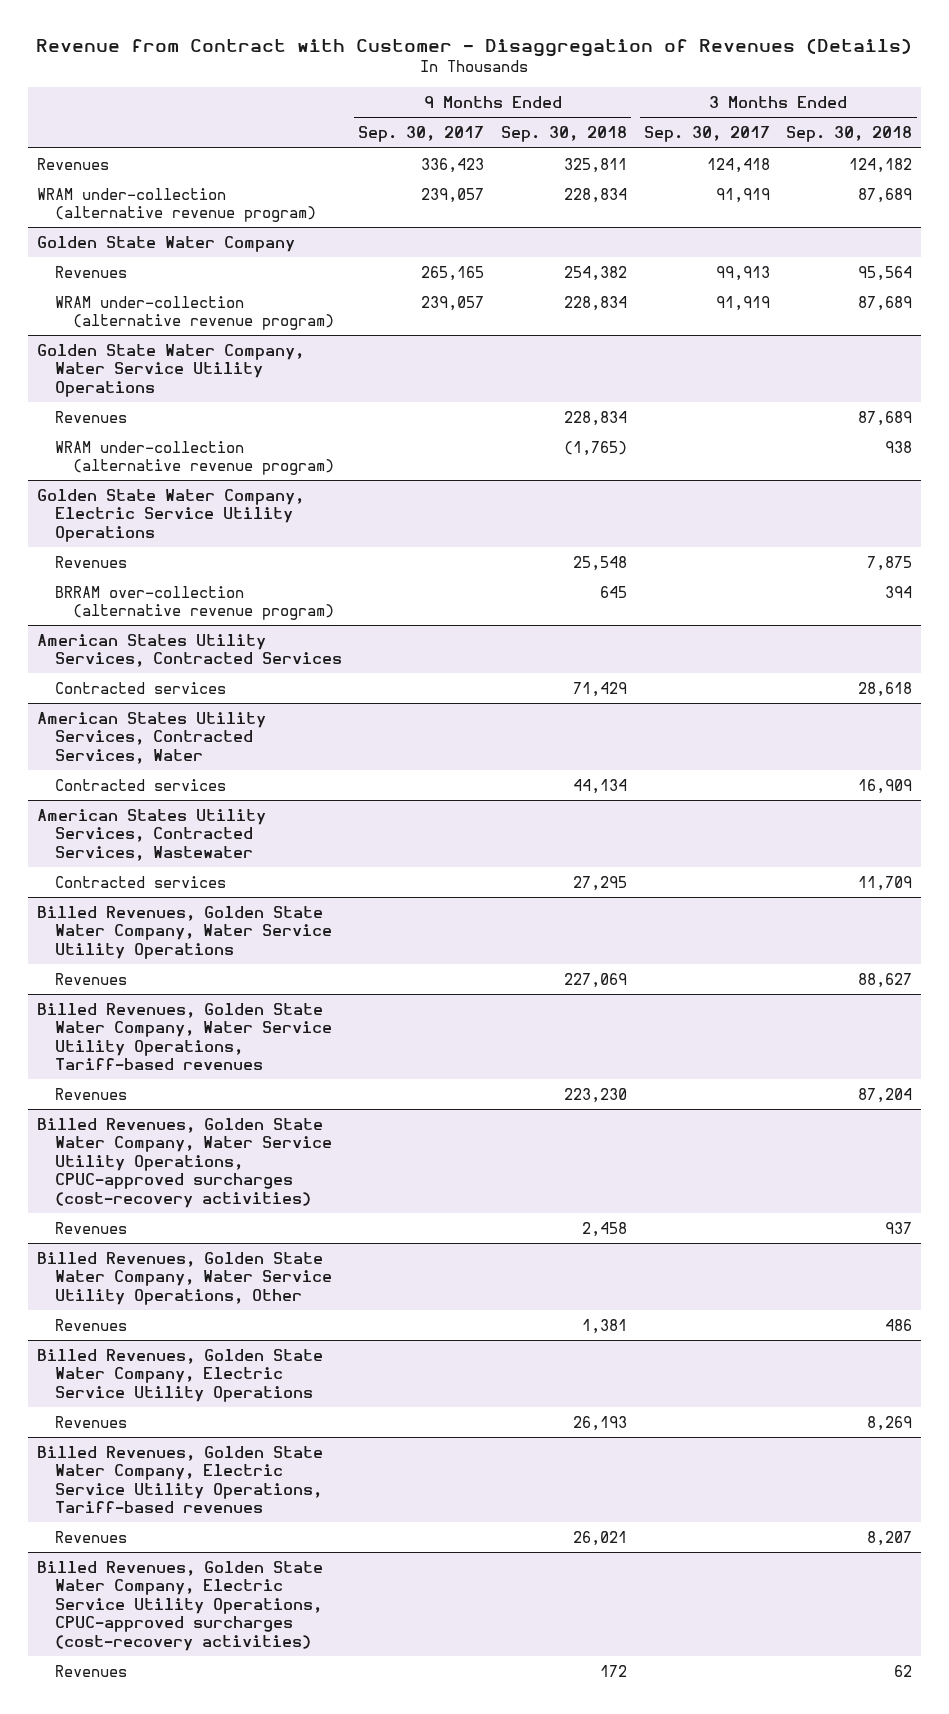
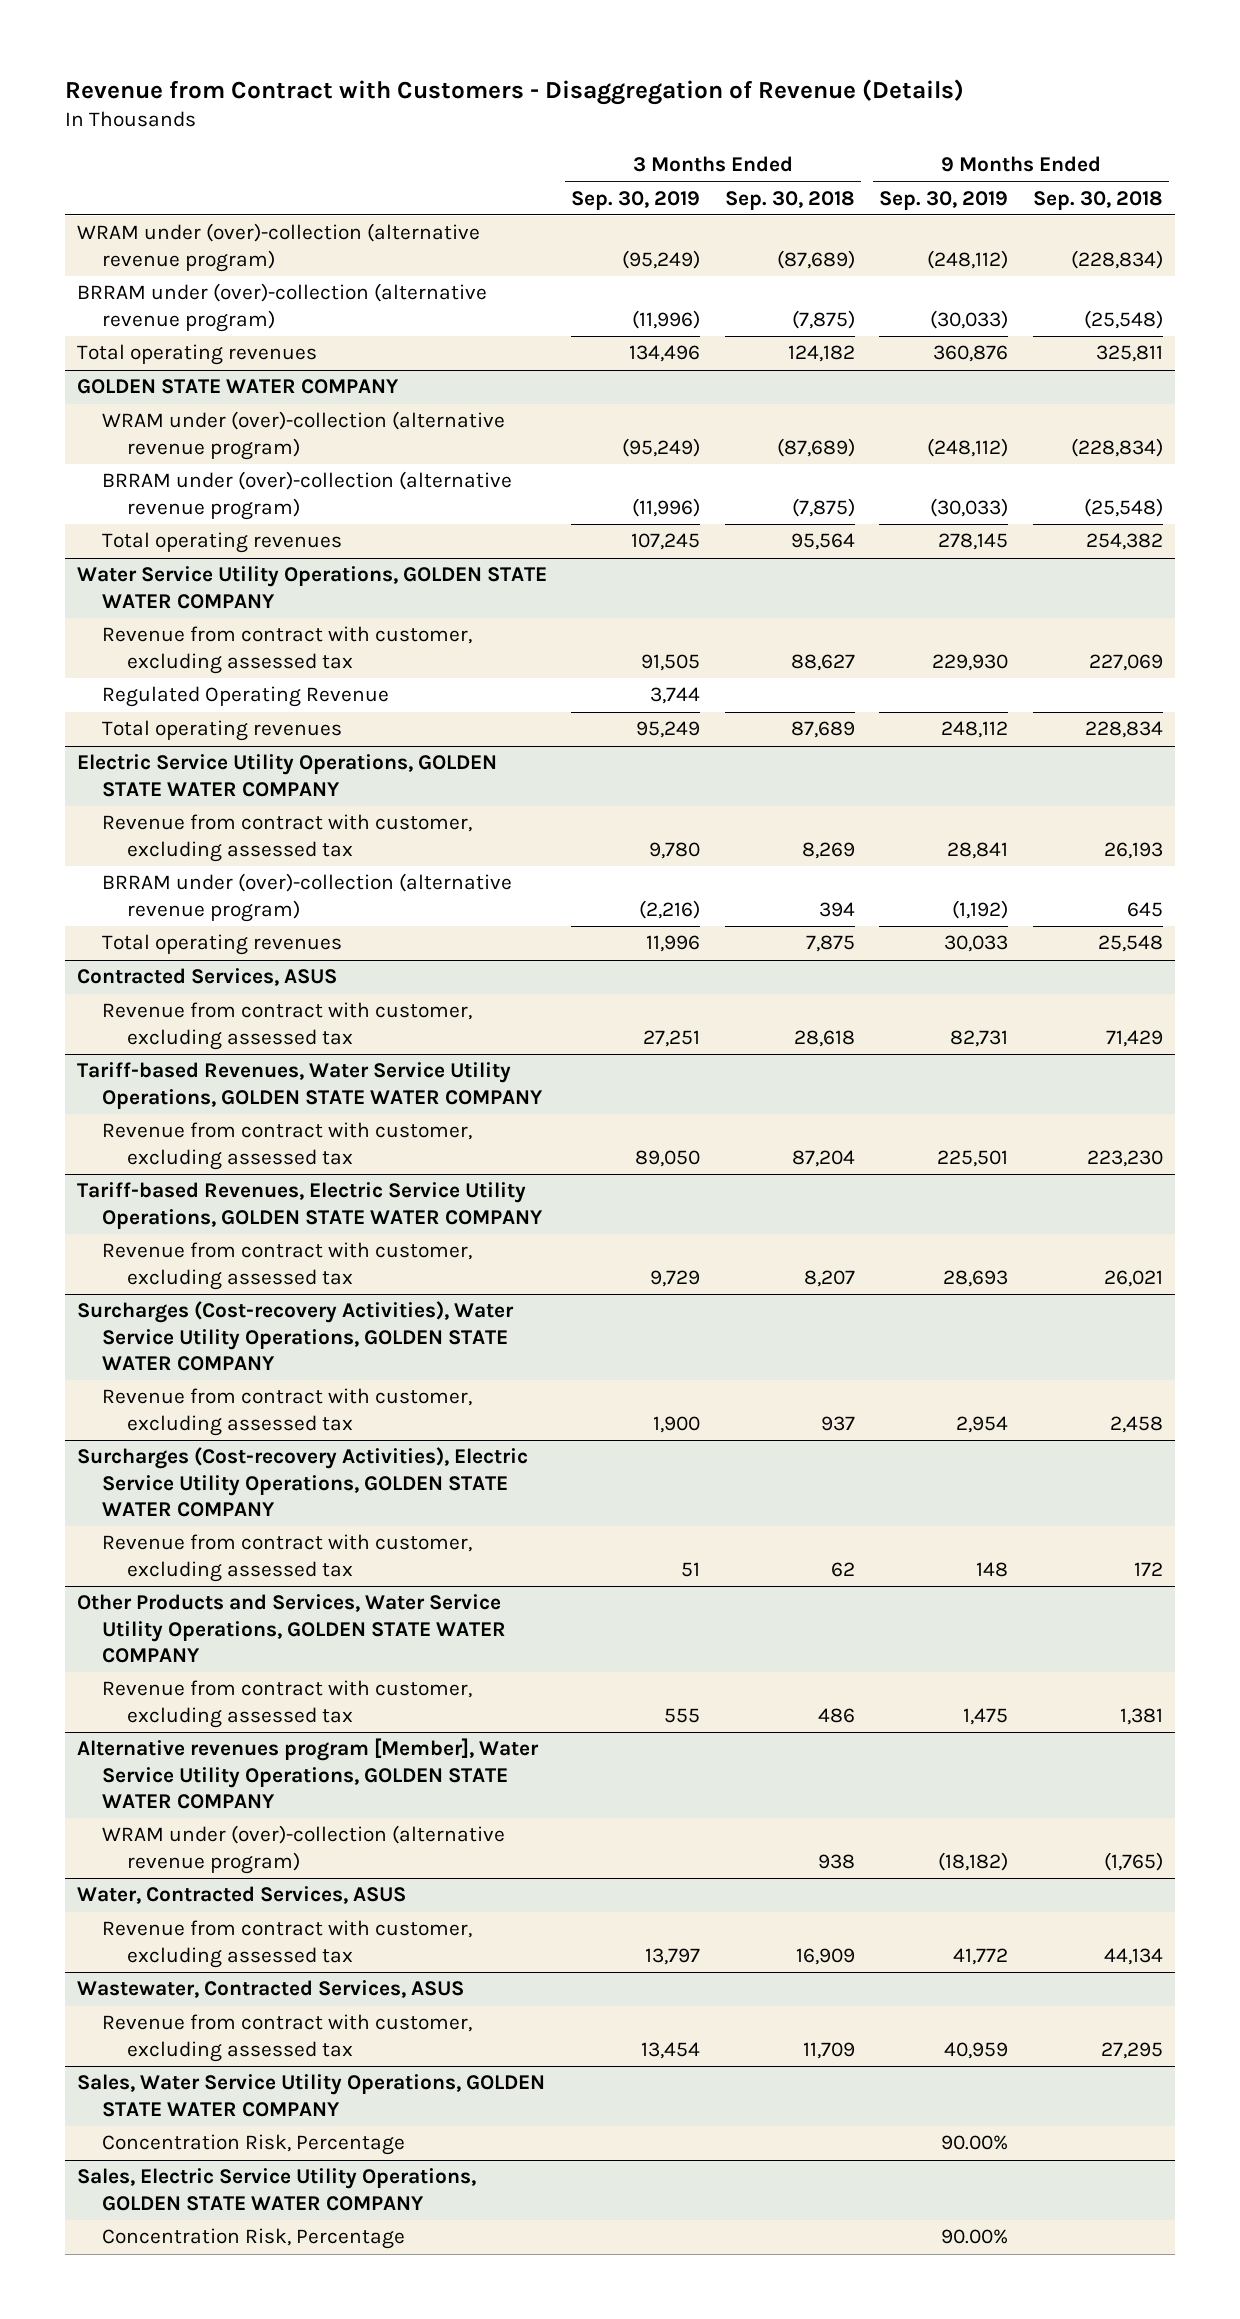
- Revenue from Contract with Customer - Disaggregation of Revenues (Details)
+ Revenue from Contract with Customers - Disaggregation of Revenue (Details)
- | 9 Months Ended Sep. 30, 2017 | 9 Months Ended Sep. 30, 2018 | 3 Months Ended Sep. 30, 2017 | 3 Months Ended Sep. 30, 2018
+ | 3 Months Ended Sep. 30, 2019 | 3 Months Ended Sep. 30, 2018 | 9 Months Ended Sep. 30, 2019 | 9 Months Ended Sep. 30, 2018
- Revenues | 336,423 | 325,811 | 124,418 | 124,182
- WRAM under-collection (alternative revenue program) | 239,057 | 228,834 | 91,919 | 87,689
- Golden State Water Company
- Revenues | 265,165 | 254,382 | 99,913 | 95,564
- WRAM under-collection (alternative revenue program) | 239,057 | 228,834 | 91,919 | 87,689
- Golden State Water Company, Water Service Utility Operations
- Revenues | | 228,834 | | 87,689
- WRAM under-collection (alternative revenue program) | | (1,765) | | 938
- Golden State Water Company, Electric Service Utility Operations
- Revenues | | 25,548 | | 7,875
- BRRAM over-collection (alternative revenue program) | | 645 | | 394
- American States Utility Services, Contracted Services
- Contracted services | | 71,429 | | 28,618
- American States Utility Services, Contracted Services, Water
- Contracted services | | 44,134 | | 16,909
- American States Utility Services, Contracted Services, Wastewater
- Contracted services | | 27,295 | | 11,709
- Billed Revenues, Golden State Water Company, Water Service Utility Operations
- Revenues | | 227,069 | | 88,627
- Billed Revenues, Golden State Water Company, Water Service Utility Operations, Tariff-based revenues
- Revenues | | 223,230 | | 87,204
- Billed Revenues, Golden State Water Company, Water Service Utility Operations, CPUC-approved surcharges (cost-recovery activities)
- Revenues | | 2,458 | | 937
- Billed Revenues, Golden State Water Company, Water Service Utility Operations, Other
- Revenues | | 1,381 | | 486
- Billed Revenues, Golden State Water Company, Electric Service Utility Operations
- Revenues | | 26,193 | | 8,269
- Billed Revenues, Golden State Water Company, Electric Service Utility Operations, Tariff-based revenues
- Revenues | | 26,021 | | 8,207
- Billed Revenues, Golden State Water Company, Electric Service Utility Operations, CPUC-approved surcharges (cost-recovery activities)
- Revenues | | 172 | | 62
+ WRAM under (over)-collection (alternative revenue program) | (95,249) | (87,689) | (248,112) | (228,834)
+ BRRAM under (over)-collection (alternative revenue program) | (11,996) | (7,875) | (30,033) | (25,548)
+ Total operating revenues | 134,496 | 124,182 | 360,876 | 325,811
+ GOLDEN STATE WATER COMPANY
+ WRAM under (over)-collection (alternative revenue program) | (95,249) | (87,689) | (248,112) | (228,834)
+ BRRAM under (over)-collection (alternative revenue program) | (11,996) | (7,875) | (30,033) | (25,548)
+ Total operating revenues | 107,245 | 95,564 | 278,145 | 254,382
+ Water Service Utility Operations, GOLDEN STATE WATER COMPANY
+ Revenue from contract with customer, excluding assessed tax | 91,505 | 88,627 | 229,930 | 227,069
+ Regulated Operating Revenue | 3,744 | | |
+ Total operating revenues | 95,249 | 87,689 | 248,112 | 228,834
+ Electric Service Utility Operations, GOLDEN STATE WATER COMPANY
+ Revenue from contract with customer, excluding assessed tax | 9,780 | 8,269 | 28,841 | 26,193
+ BRRAM under (over)-collection (alternative revenue program) | (2,216) | 394 | (1,192) | 645
+ Total operating revenues | 11,996 | 7,875 | 30,033 | 25,548
+ Contracted Services, ASUS
+ Revenue from contract with customer, excluding assessed tax | 27,251 | 28,618 | 82,731 | 71,429
+ Tariff-based Revenues, Water Service Utility Operations, GOLDEN STATE WATER COMPANY
+ Revenue from contract with customer, excluding assessed tax | 89,050 | 87,204 | 225,501 | 223,230
+ Tariff-based Revenues, Electric Service Utility Operations, GOLDEN STATE WATER COMPANY
+ Revenue from contract with customer, excluding assessed tax | 9,729 | 8,207 | 28,693 | 26,021
+ Surcharges (Cost-recovery Activities), Water Service Utility Operations, GOLDEN STATE WATER COMPANY
+ Revenue from contract with customer, excluding assessed tax | 1,900 | 937 | 2,954 | 2,458
+ Surcharges (Cost-recovery Activities), Electric Service Utility Operations, GOLDEN STATE WATER COMPANY
+ Revenue from contract with customer, excluding assessed tax | 51 | 62 | 148 | 172
+ Other Products and Services, Water Service Utility Operations, GOLDEN STATE WATER COMPANY
+ Revenue from contract with customer, excluding assessed tax | 555 | 486 | 1,475 | 1,381
+ Alternative revenues program [Member], Water Service Utility Operations, GOLDEN STATE WATER COMPANY
+ WRAM under (over)-collection (alternative revenue program) | | 938 | (18,182) | (1,765)
+ Water, Contracted Services, ASUS
+ Revenue from contract with customer, excluding assessed tax | 13,797 | 16,909 | 41,772 | 44,134
+ Wastewater, Contracted Services, ASUS
+ Revenue from contract with customer, excluding assessed tax | 13,454 | 11,709 | 40,959 | 27,295
+ Sales, Water Service Utility Operations, GOLDEN STATE WATER COMPANY
+ Concentration Risk, Percentage | | | 90.00% |
+ Sales, Electric Service Utility Operations, GOLDEN STATE WATER COMPANY
+ Concentration Risk, Percentage | | | 90.00% |

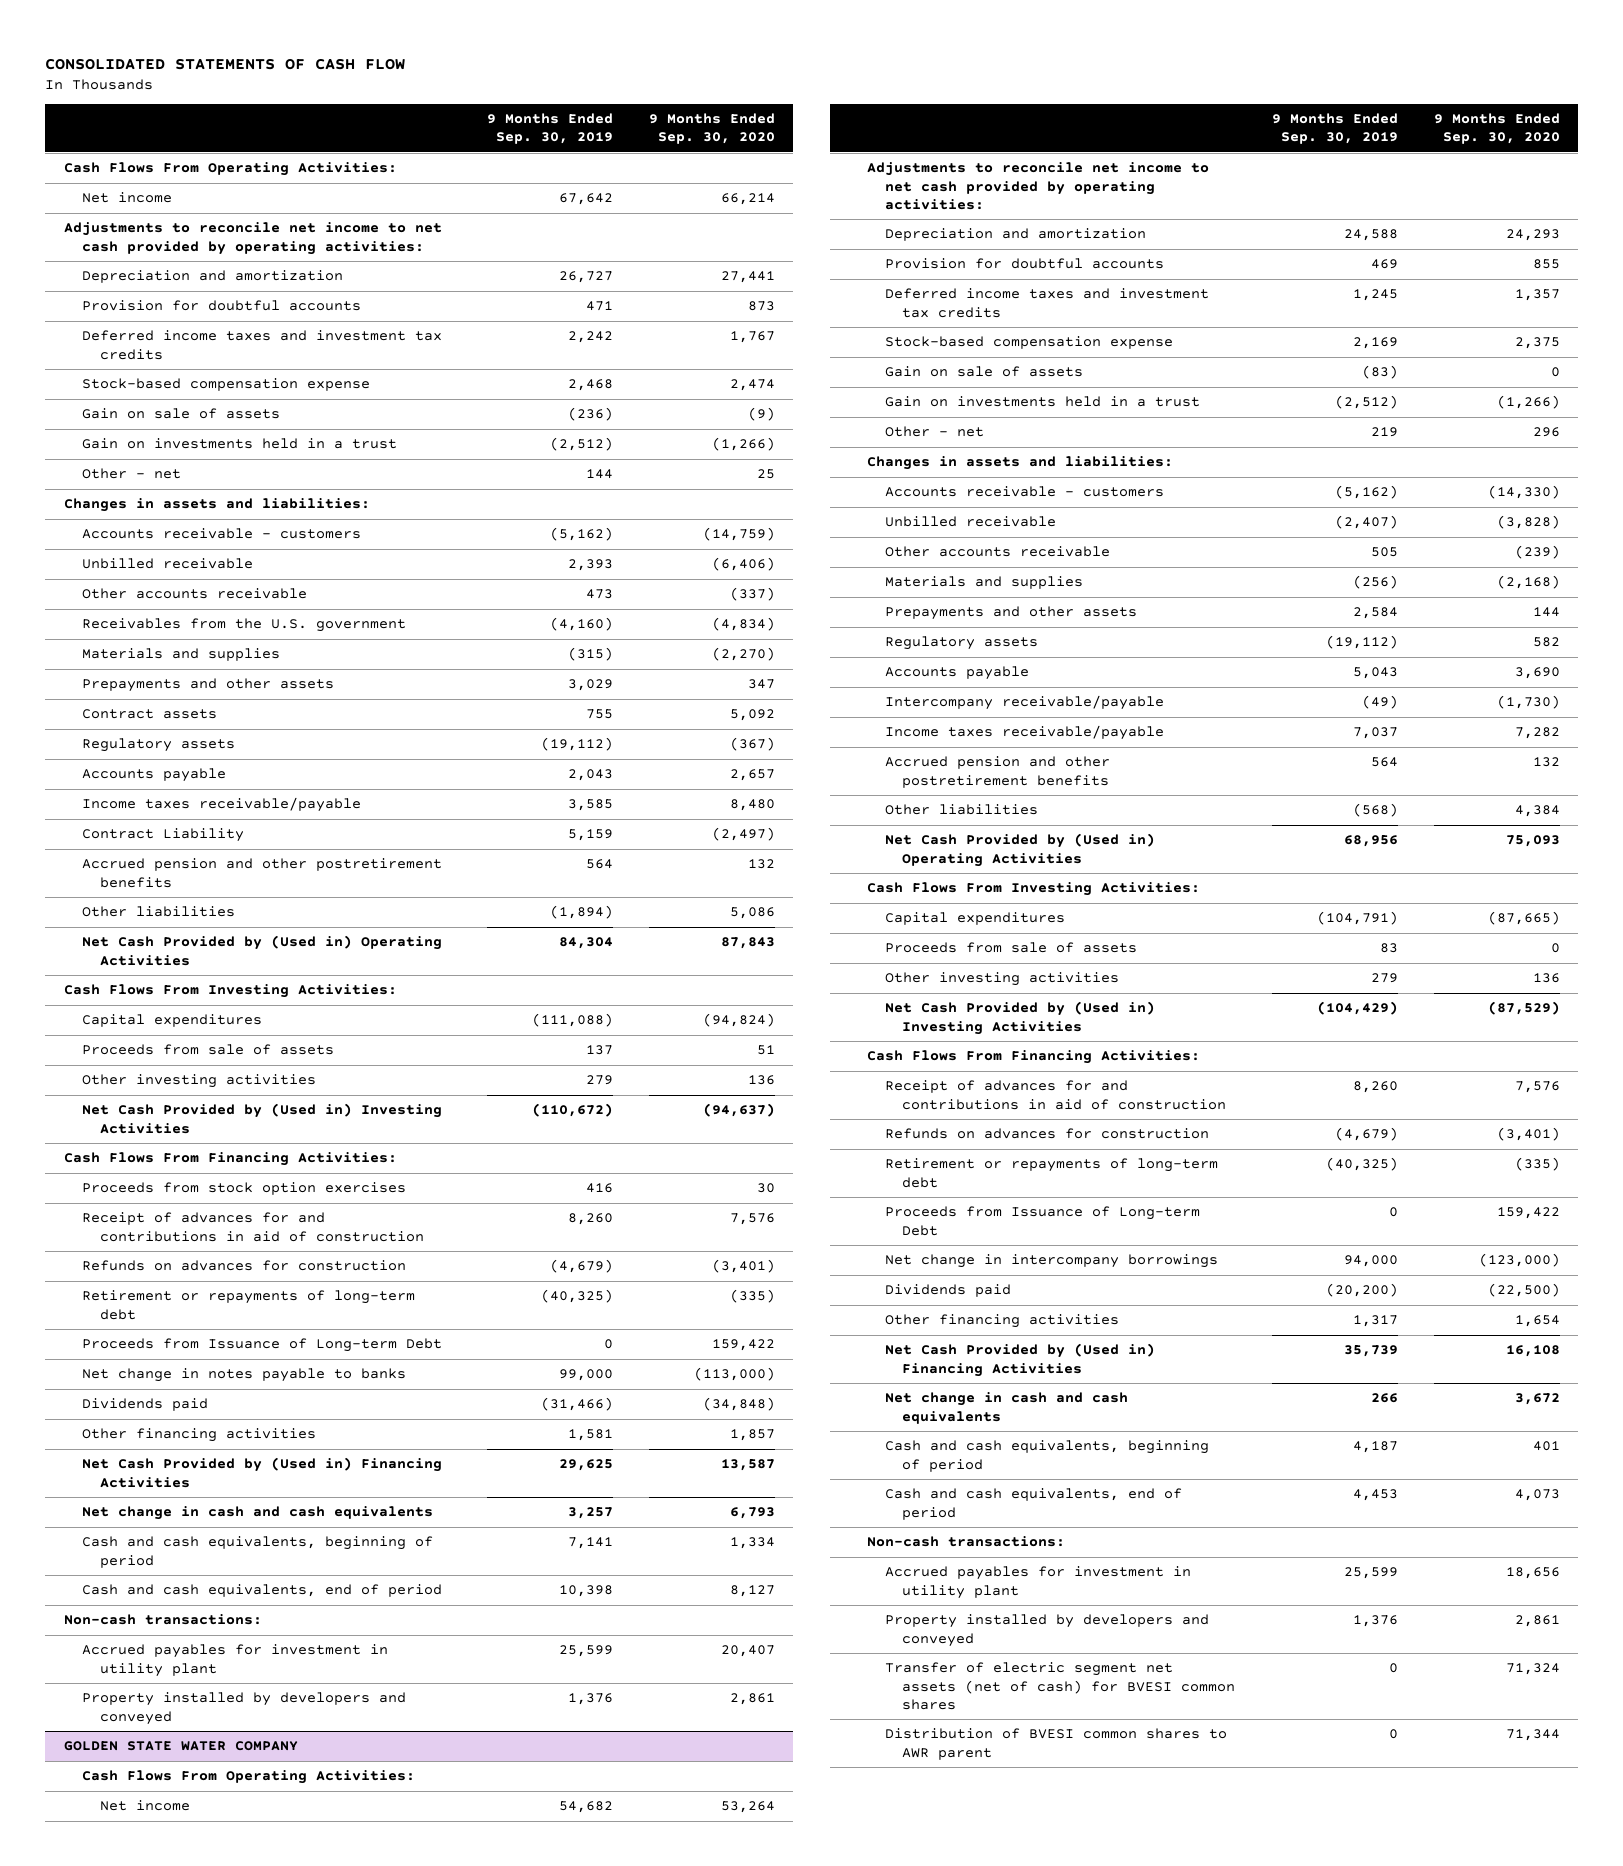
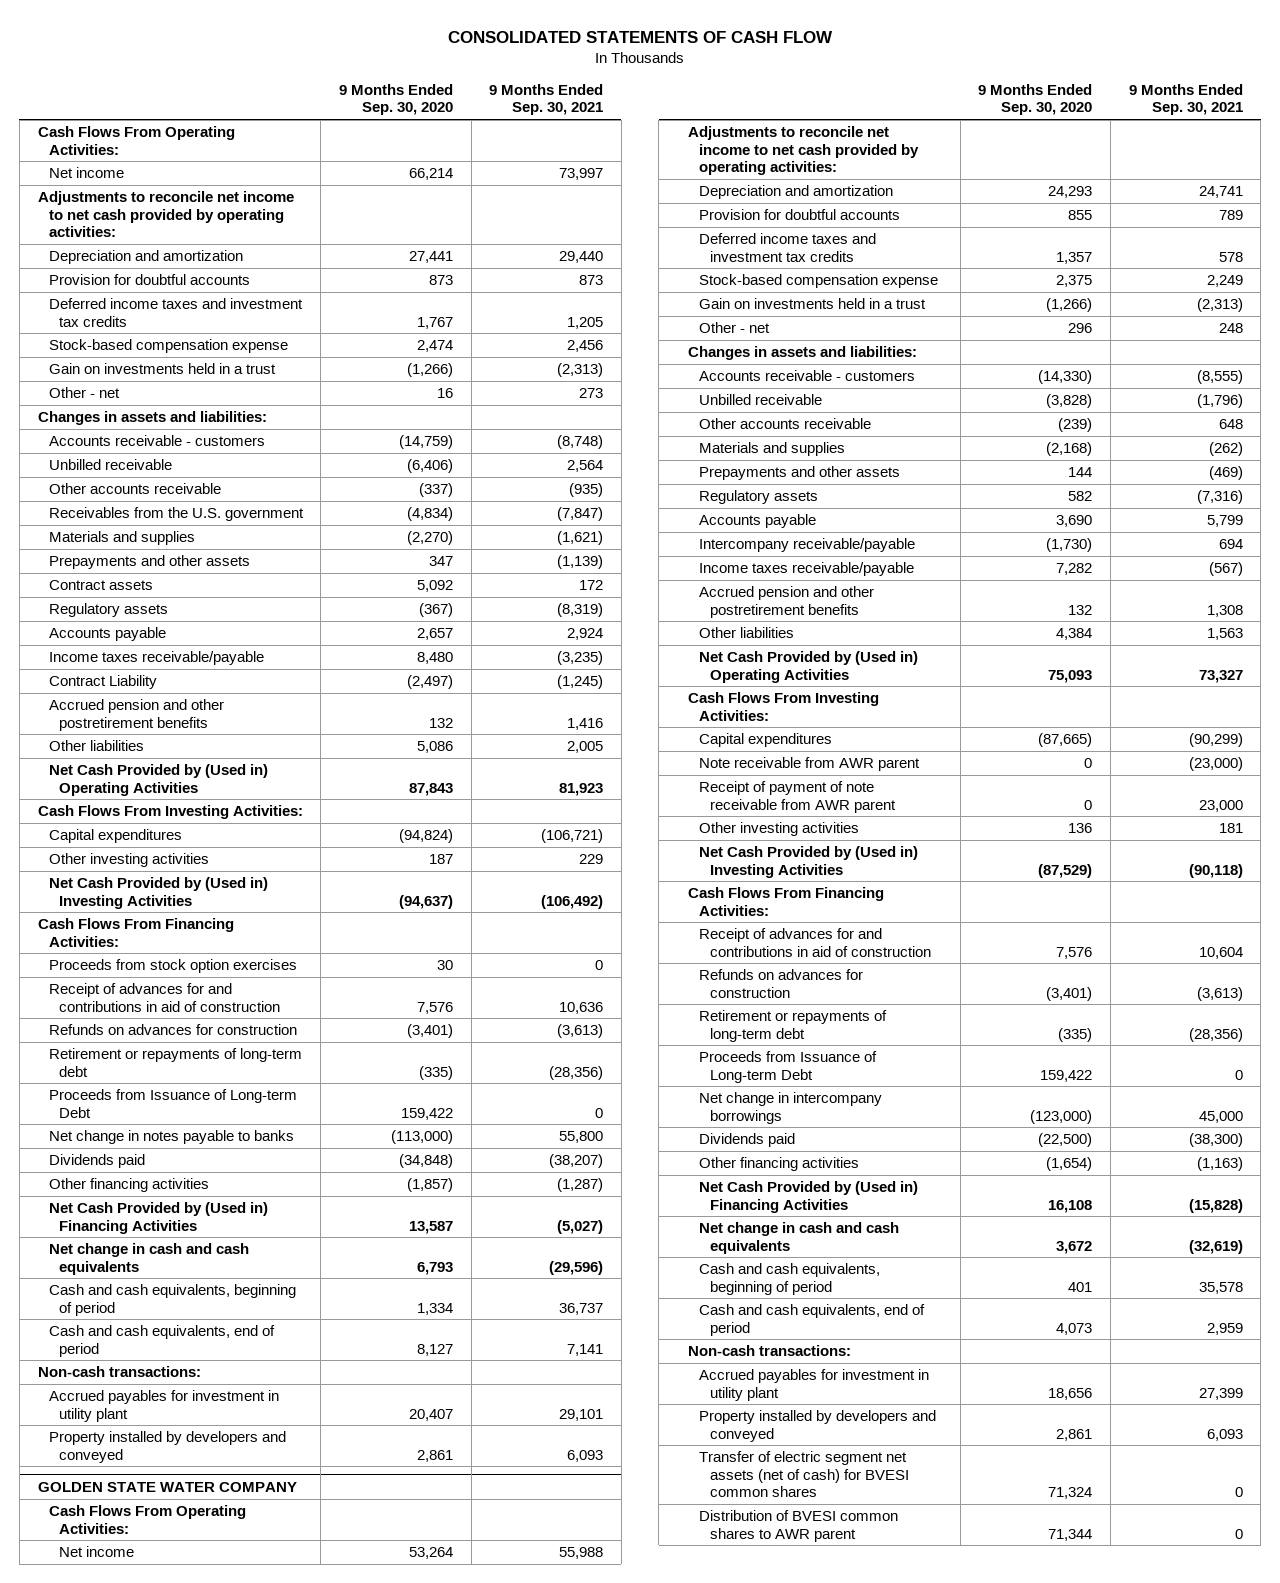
- | 9 Months Ended Sep. 30, 2019 | 9 Months Ended Sep. 30, 2020
+ | 9 Months Ended Sep. 30, 2020 | 9 Months Ended Sep. 30, 2021
- Gain on sale of assets | (236) | (9)
- Other - net | 144 | 25
+ Other - net | 16 | 273
- Proceeds from sale of assets | 137 | 51
- Other investing activities | 279 | 136
+ Other investing activities | 187 | 229
- Other financing activities | 1,581 | 1,857
+ Other financing activities | (1,857) | (1,287)
@ GOLDEN STATE WATER COMPANY
- Gain on sale of assets | (83) | 0
- Proceeds from sale of assets | 83 | 0
+ Note receivable from AWR parent | 0 | (23,000)
+ Receipt of payment of note receivable from AWR parent | 0 | 23,000
- Other financing activities | 1,317 | 1,654
+ Other financing activities | (1,654) | (1,163)

